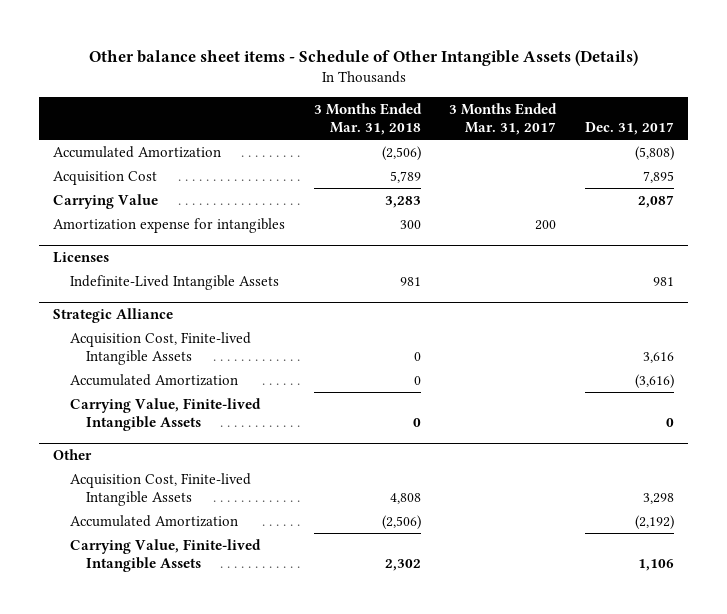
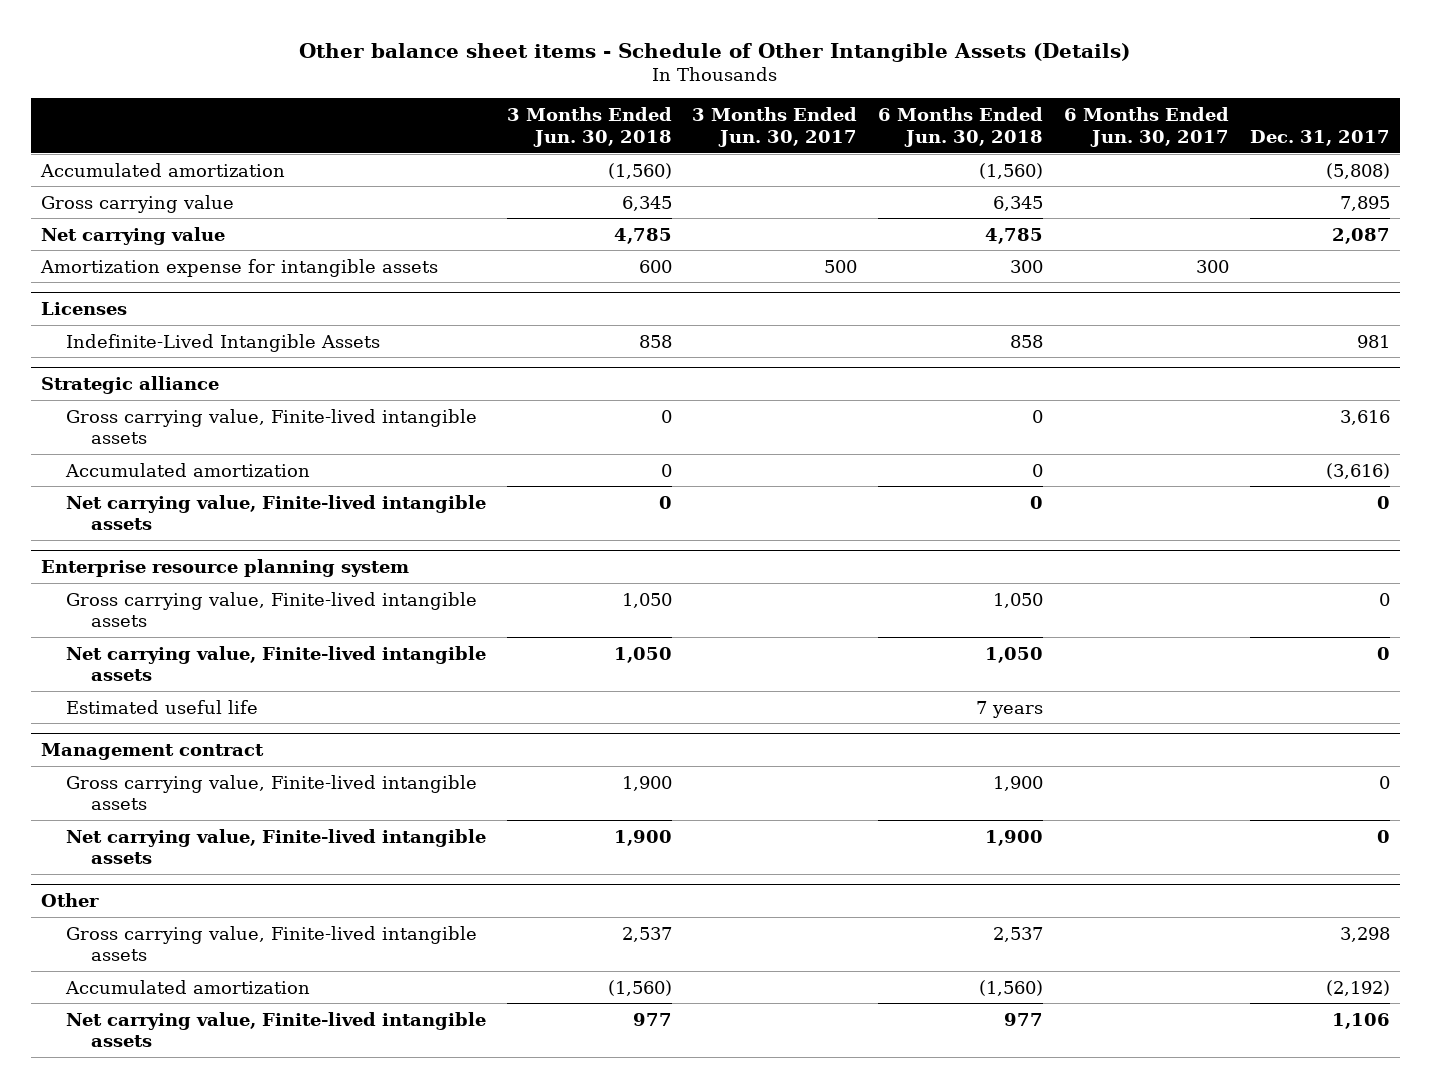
- | 3 Months Ended Mar. 31, 2018 | 3 Months Ended Mar. 31, 2017 | Dec. 31, 2017
+ | 3 Months Ended Jun. 30, 2018 | 3 Months Ended Jun. 30, 2017 | 6 Months Ended Jun. 30, 2018 | 6 Months Ended Jun. 30, 2017 | Dec. 31, 2017
- Accumulated Amortization | (2,506) | | (5,808)
- Acquisition Cost | 5,789 | | 7,895
- Carrying Value | 3,283 | | 2,087
- Amortization expense for intangibles | 300 | 200 |
+ Accumulated amortization | (1,560) | | (1,560) | | (5,808)
+ Gross carrying value | 6,345 | | 6,345 | | 7,895
+ Net carrying value | 4,785 | | 4,785 | | 2,087
+ Amortization expense for intangible assets | 600 | 500 | 300 | 300 |
- Strategic Alliance
- Acquisition Cost, Finite-lived Intangible Assets | 0 | | 3,616
- Accumulated Amortization | 0 | | (3,616)
- Carrying Value, Finite-lived Intangible Assets | 0 | | 0
+ Strategic alliance
+ Gross carrying value, Finite-lived intangible assets | 0 | | 0 | | 3,616
+ Accumulated amortization | 0 | | 0 | | (3,616)
+ Net carrying value, Finite-lived intangible assets | 0 | | 0 | | 0
+ Enterprise resource planning system
+ Gross carrying value, Finite-lived intangible assets | 1,050 | | 1,050 | | 0
+ Net carrying value, Finite-lived intangible assets | 1,050 | | 1,050 | | 0
+ Estimated useful life | | | 7 years | |
+ Management contract
+ Gross carrying value, Finite-lived intangible assets | 1,900 | | 1,900 | | 0
+ Net carrying value, Finite-lived intangible assets | 1,900 | | 1,900 | | 0
@ Other
- Acquisition Cost, Finite-lived Intangible Assets | 4,808 | | 3,298
- Accumulated Amortization | (2,506) | | (2,192)
- Carrying Value, Finite-lived Intangible Assets | 2,302 | | 1,106
+ Gross carrying value, Finite-lived intangible assets | 2,537 | | 2,537 | | 3,298
+ Accumulated amortization | (1,560) | | (1,560) | | (2,192)
+ Net carrying value, Finite-lived intangible assets | 977 | | 977 | | 1,106

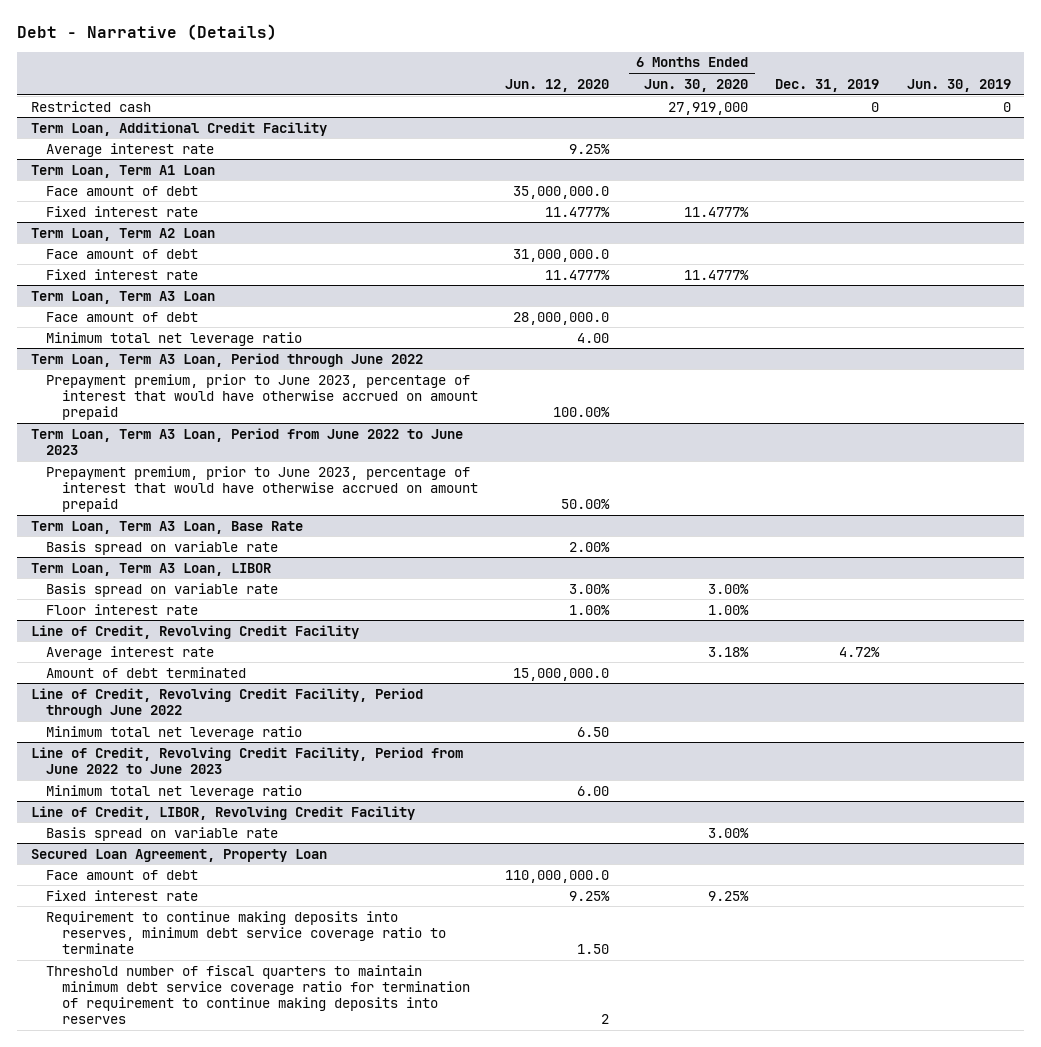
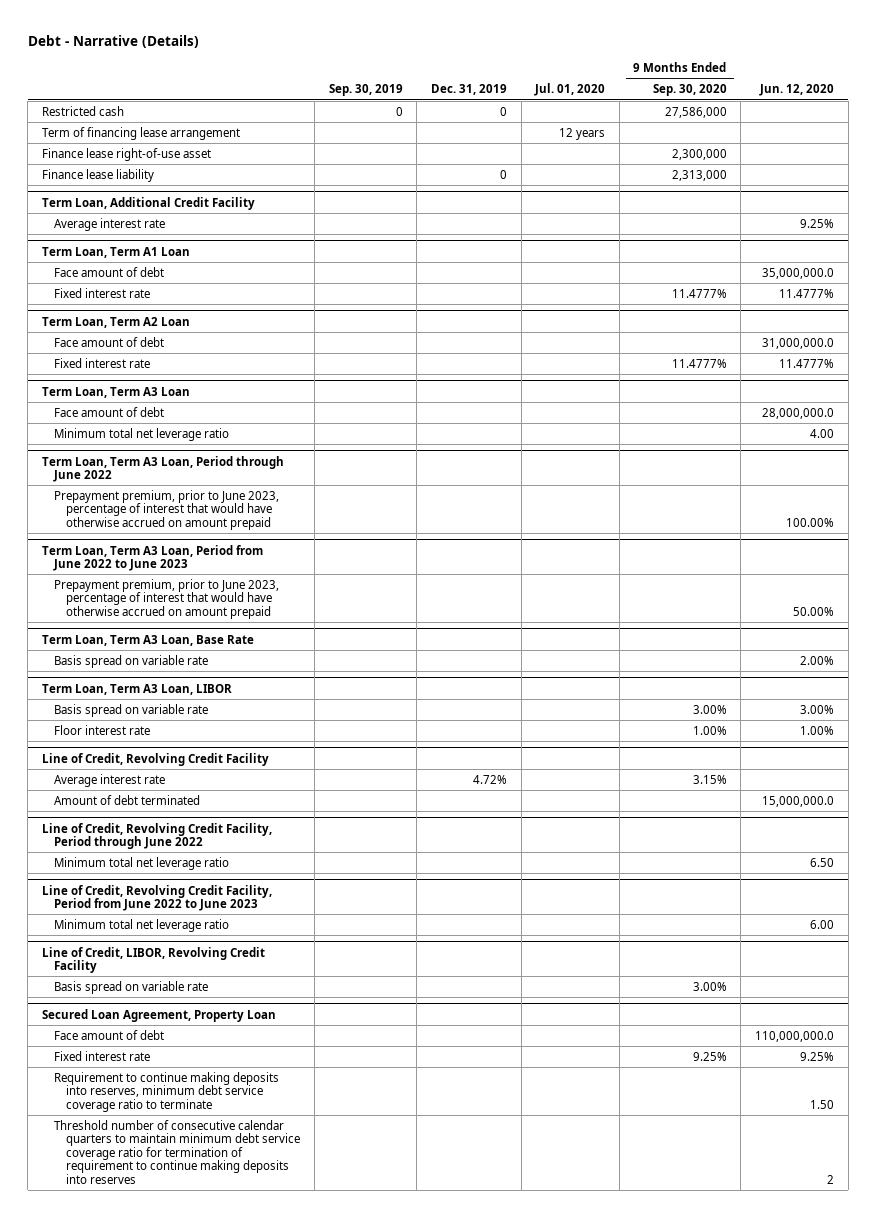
- | Jun. 12, 2020 | 6 Months Ended Jun. 30, 2020 | Dec. 31, 2019 | Jun. 30, 2019
+ | Sep. 30, 2019 | Dec. 31, 2019 | Jul. 01, 2020 | 9 Months Ended Sep. 30, 2020 | Jun. 12, 2020
+ Term of financing lease arrangement | | | 12 years | |
+ Finance lease right-of-use asset | | | | 2,300,000 |
+ Finance lease liability | | 0 | | 2,313,000 |
@ Secured Loan Agreement, Property Loan
- Threshold number of fiscal quarters to maintain minimum debt service coverage ratio for termination of requirement to continue making deposits into reserves | 2 | | |
+ Threshold number of consecutive calendar quarters to maintain minimum debt service coverage ratio for termination of requirement to continue making deposits into reserves | | | | | 2

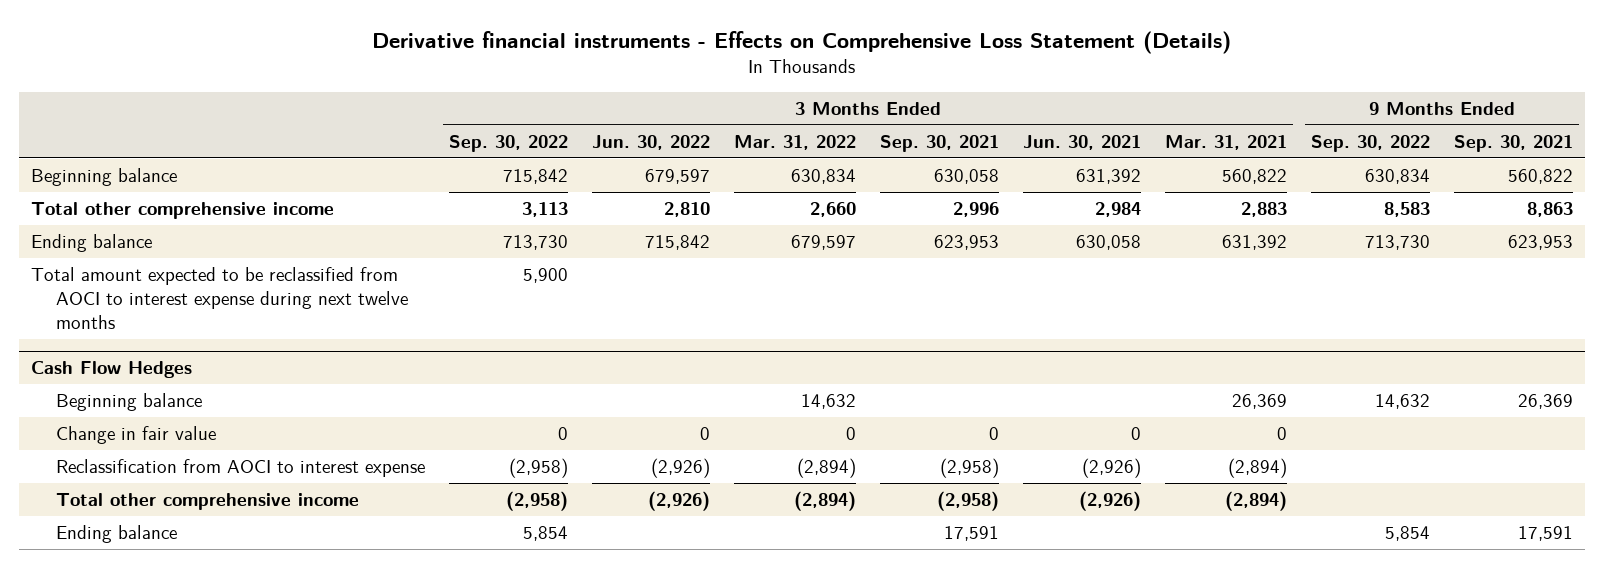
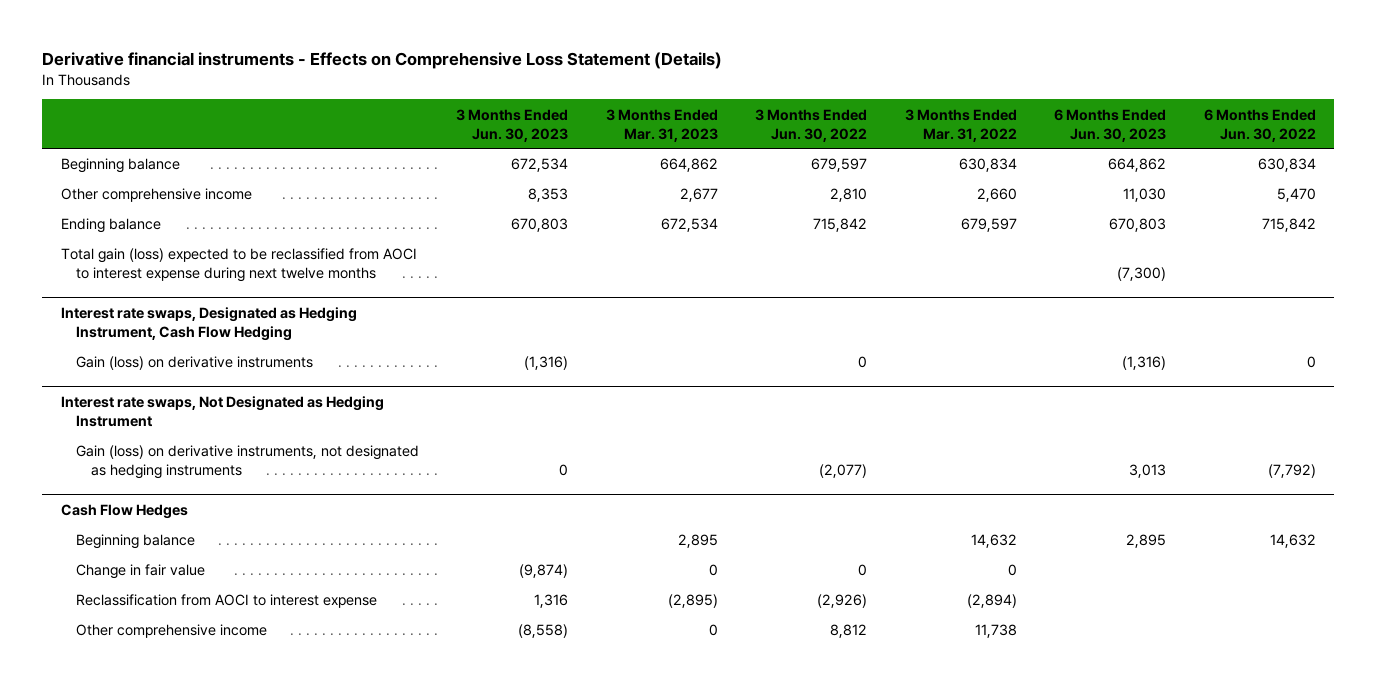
- | 3 Months Ended Sep. 30, 2022 | 3 Months Ended Jun. 30, 2022 | 3 Months Ended Mar. 31, 2022 | 3 Months Ended Sep. 30, 2021 | 3 Months Ended Jun. 30, 2021 | 3 Months Ended Mar. 31, 2021 | 9 Months Ended Sep. 30, 2022 | 9 Months Ended Sep. 30, 2021
+ | 3 Months Ended Jun. 30, 2023 | 3 Months Ended Mar. 31, 2023 | 3 Months Ended Jun. 30, 2022 | 3 Months Ended Mar. 31, 2022 | 6 Months Ended Jun. 30, 2023 | 6 Months Ended Jun. 30, 2022
- Total other comprehensive income | 3,113 | 2,810 | 2,660 | 2,996 | 2,984 | 2,883 | 8,583 | 8,863
+ Other comprehensive income | 8,353 | 2,677 | 2,810 | 2,660 | 11,030 | 5,470
- Total amount expected to be reclassified from AOCI to interest expense during next twelve months | 5,900 | | | | | | |
+ Total gain (loss) expected to be reclassified from AOCI to interest expense during next twelve months | | | | | (7,300) |
+ Interest rate swaps, Designated as Hedging Instrument, Cash Flow Hedging
+ Gain (loss) on derivative instruments | (1,316) | | 0 | | (1,316) | 0
+ Interest rate swaps, Not Designated as Hedging Instrument
+ Gain (loss) on derivative instruments, not designated as hedging instruments | 0 | | (2,077) | | 3,013 | (7,792)
@ Cash Flow Hedges
- Total other comprehensive income | (2,958) | (2,926) | (2,894) | (2,958) | (2,926) | (2,894) | |
- Ending balance | 5,854 | | | 17,591 | | | 5,854 | 17,591
+ Other comprehensive income | (8,558) | 0 | 8,812 | 11,738 | |

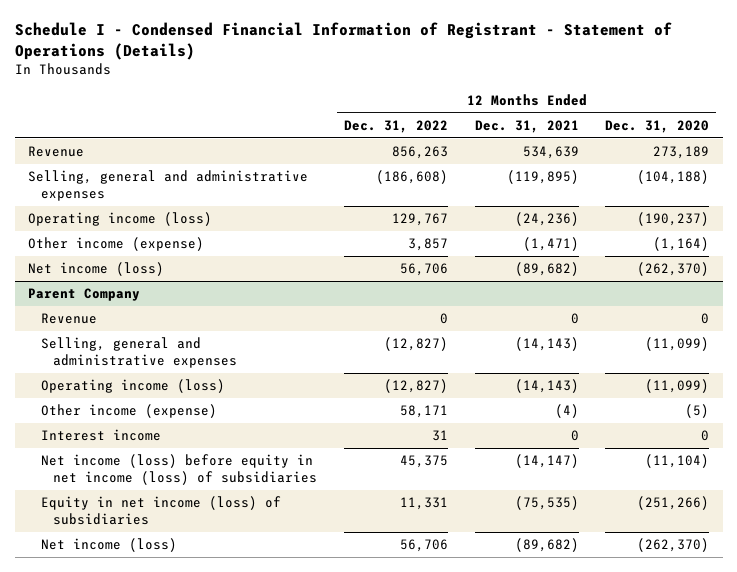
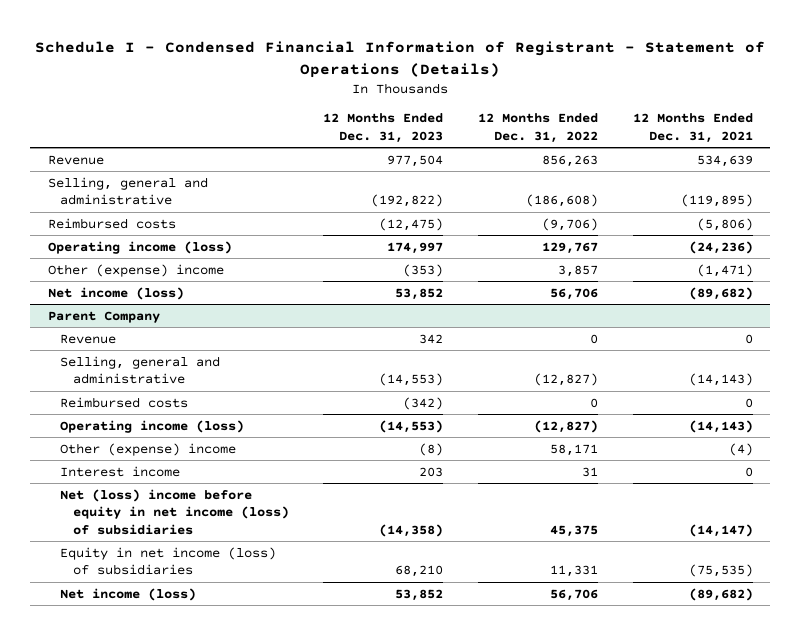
- | 12 Months Ended Dec. 31, 2022 | 12 Months Ended Dec. 31, 2021 | 12 Months Ended Dec. 31, 2020
+ | 12 Months Ended Dec. 31, 2023 | 12 Months Ended Dec. 31, 2022 | 12 Months Ended Dec. 31, 2021
- Selling, general and administrative expenses | (186,608) | (119,895) | (104,188)
+ Selling, general and administrative | (192,822) | (186,608) | (119,895)
+ Reimbursed costs | (12,475) | (9,706) | (5,806)
- Other income (expense) | 3,857 | (1,471) | (1,164)
+ Other (expense) income | (353) | 3,857 | (1,471)
@ Parent Company
- Selling, general and administrative expenses | (12,827) | (14,143) | (11,099)
+ Selling, general and administrative | (14,553) | (12,827) | (14,143)
+ Reimbursed costs | (342) | 0 | 0
- Other income (expense) | 58,171 | (4) | (5)
+ Other (expense) income | (8) | 58,171 | (4)
- Net income (loss) before equity in net income (loss) of subsidiaries | 45,375 | (14,147) | (11,104)
+ Net (loss) income before equity in net income (loss) of subsidiaries | (14,358) | 45,375 | (14,147)

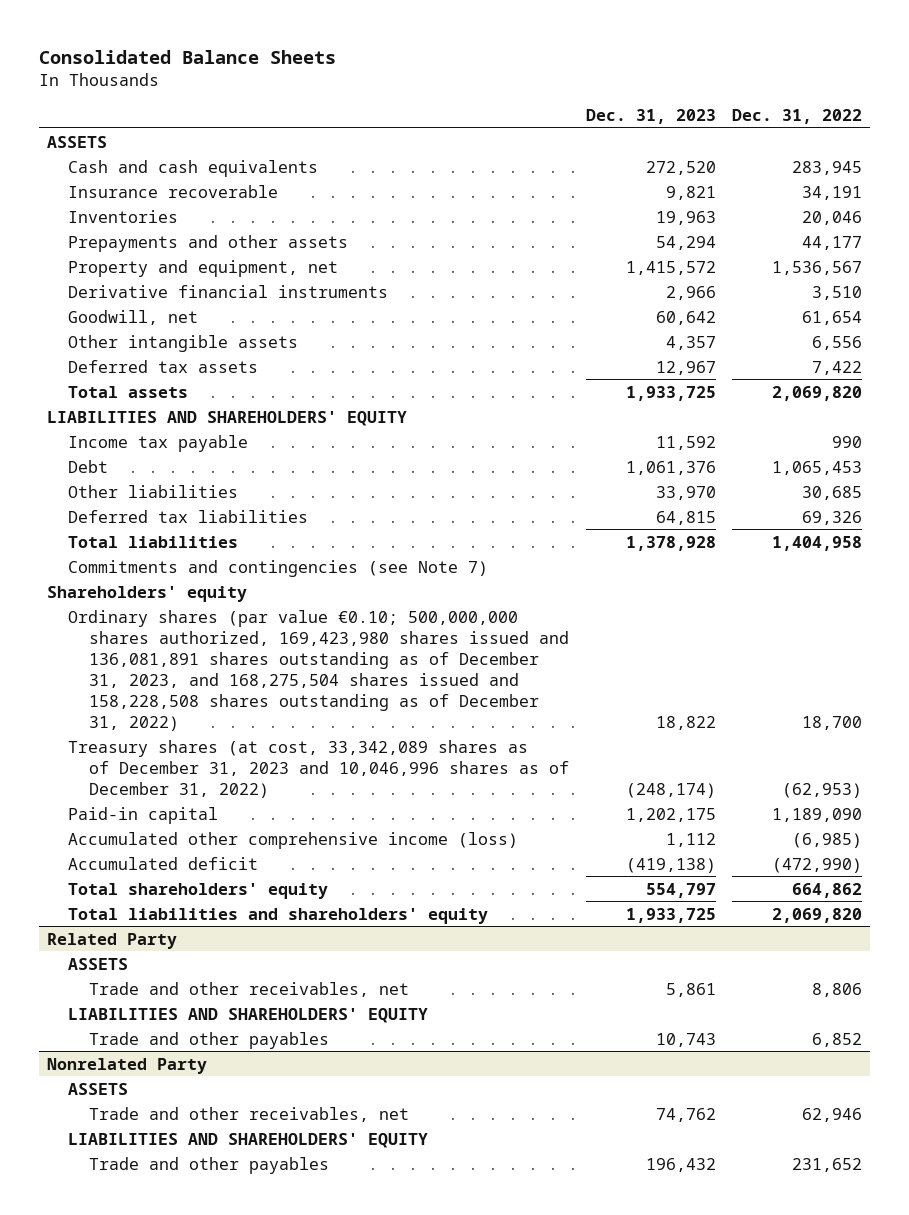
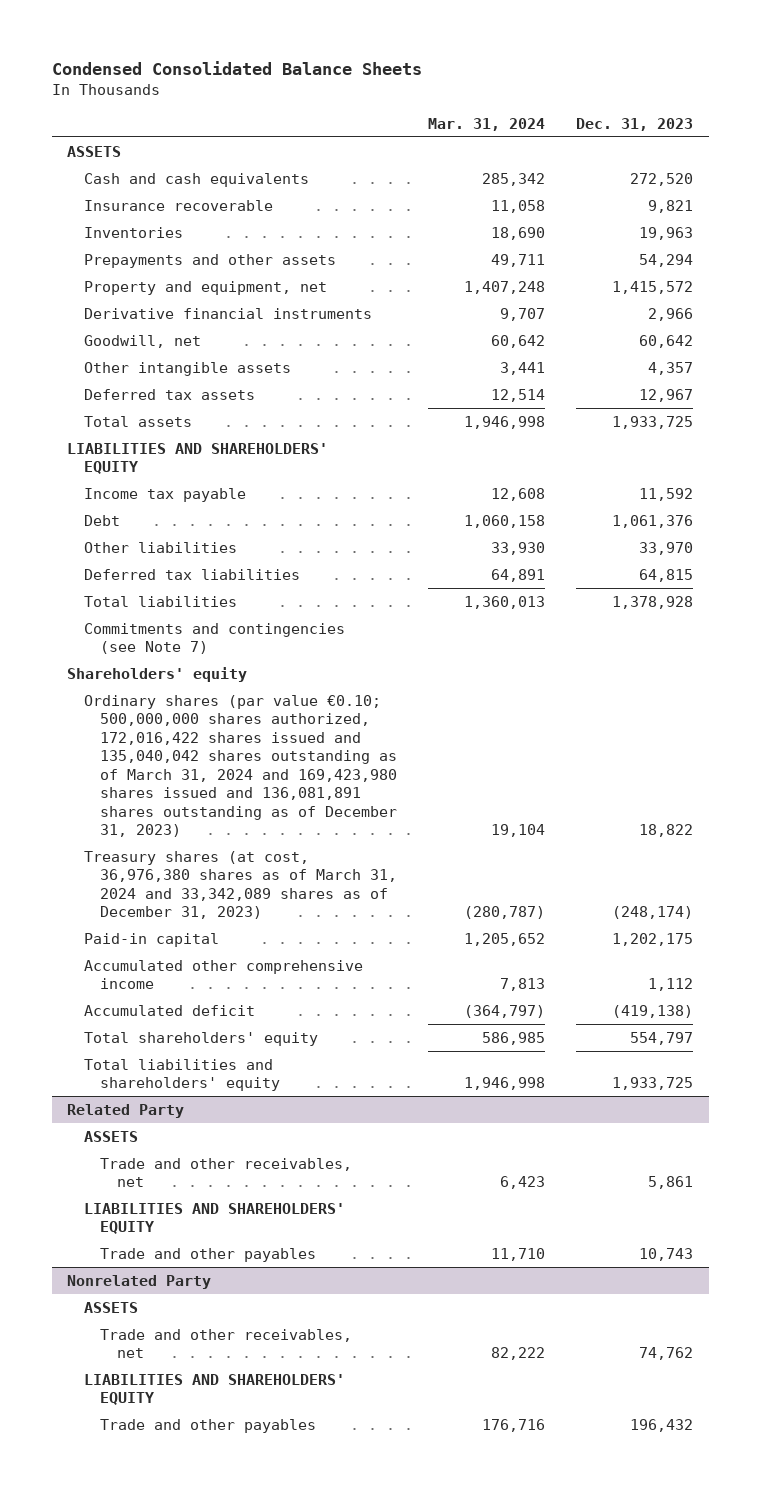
- Consolidated Balance Sheets
+ Condensed Consolidated Balance Sheets
- | Dec. 31, 2023 | Dec. 31, 2022
+ | Mar. 31, 2024 | Dec. 31, 2023
- Ordinary shares (par value €0.10; 500,000,000 shares authorized, 169,423,980 shares issued and 136,081,891 shares outstanding as of December 31, 2023, and 168,275,504 shares issued and 158,228,508 shares outstanding as of December 31, 2022) | 18,822 | 18,700
- Treasury shares (at cost, 33,342,089 shares as of December 31, 2023 and 10,046,996 shares as of December 31, 2022) | (248,174) | (62,953)
+ Ordinary shares (par value €0.10; 500,000,000 shares authorized, 172,016,422 shares issued and 135,040,042 shares outstanding as of March 31, 2024 and 169,423,980 shares issued and 136,081,891 shares outstanding as of December 31, 2023) | 19,104 | 18,822
+ Treasury shares (at cost, 36,976,380 shares as of March 31, 2024 and 33,342,089 shares as of December 31, 2023) | (280,787) | (248,174)
- Accumulated other comprehensive income (loss) | 1,112 | (6,985)
+ Accumulated other comprehensive income | 7,813 | 1,112

